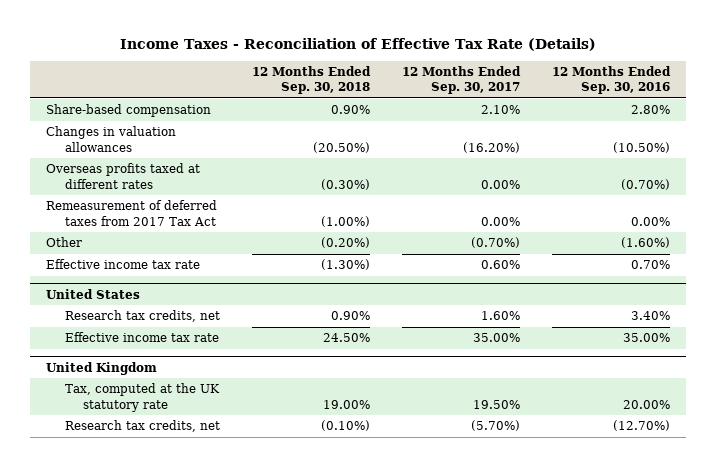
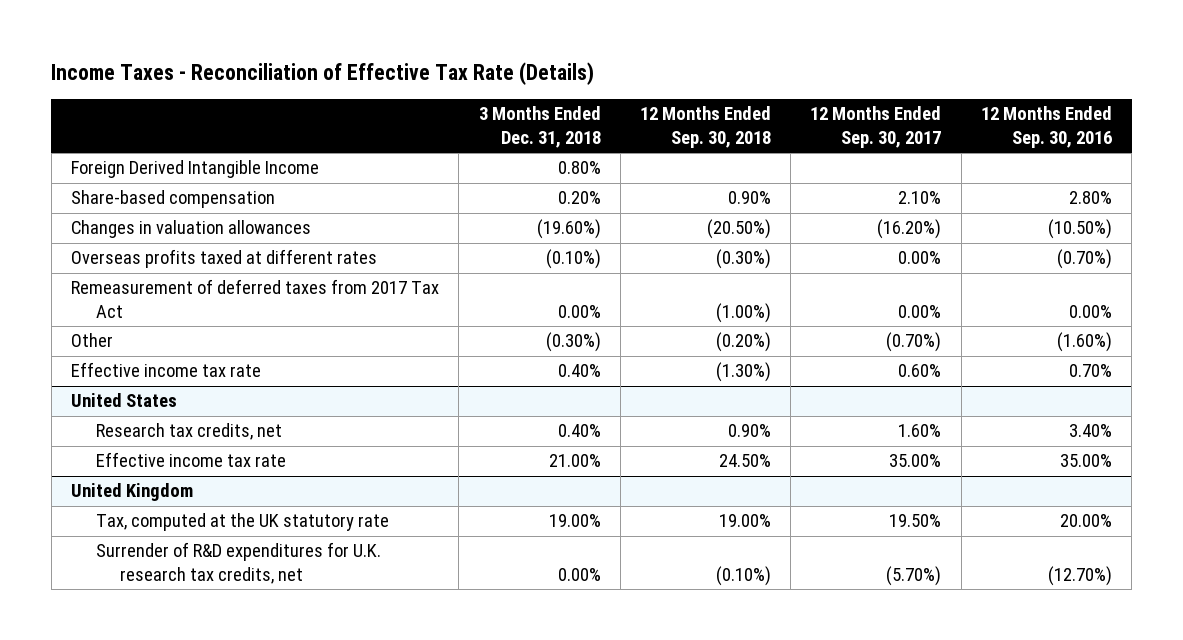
- | 12 Months Ended Sep. 30, 2018 | 12 Months Ended Sep. 30, 2017 | 12 Months Ended Sep. 30, 2016
+ | 3 Months Ended Dec. 31, 2018 | 12 Months Ended Sep. 30, 2018 | 12 Months Ended Sep. 30, 2017 | 12 Months Ended Sep. 30, 2016
+ Foreign Derived Intangible Income | 0.80% | | |
@ United Kingdom
- Research tax credits, net | (0.10%) | (5.70%) | (12.70%)
+ Surrender of R&D expenditures for U.K. research tax credits, net | 0.00% | (0.10%) | (5.70%) | (12.70%)

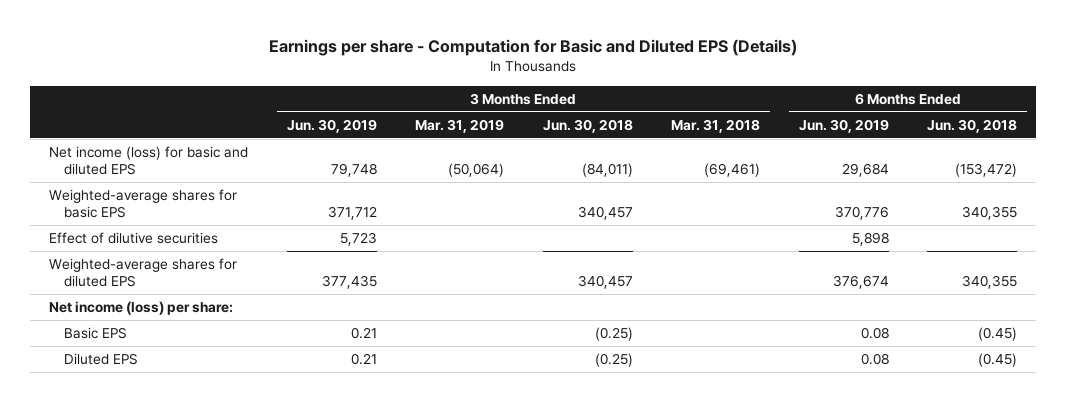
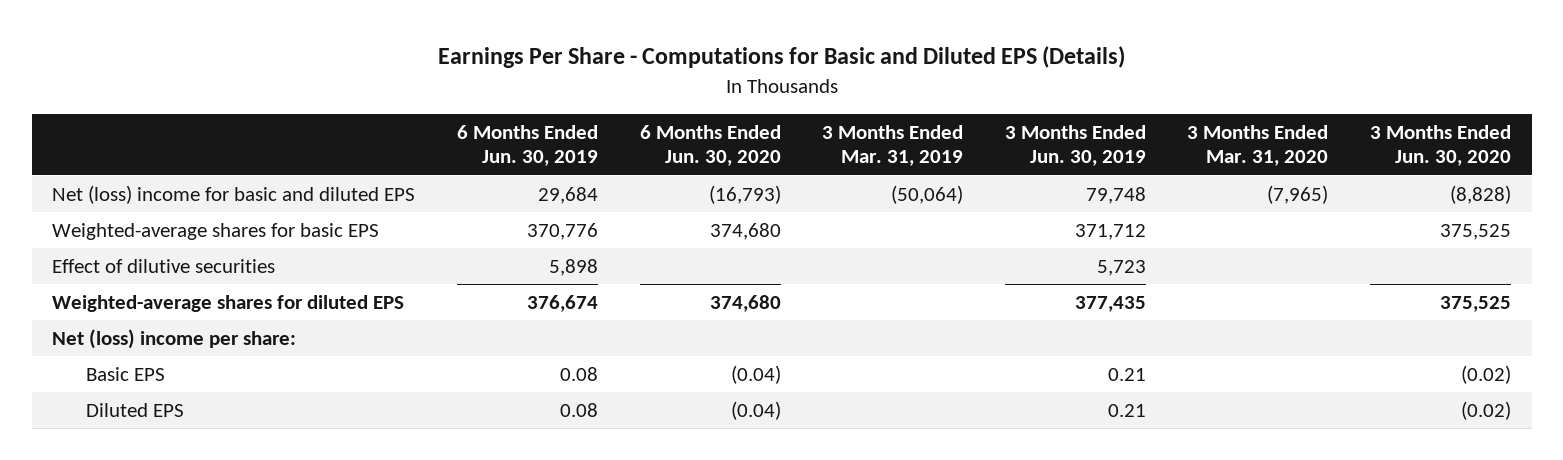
- Earnings per share - Computation for Basic and Diluted EPS (Details)
+ Earnings Per Share - Computations for Basic and Diluted EPS (Details)
- | 3 Months Ended Jun. 30, 2019 | 3 Months Ended Mar. 31, 2019 | 3 Months Ended Jun. 30, 2018 | 3 Months Ended Mar. 31, 2018 | 6 Months Ended Jun. 30, 2019 | 6 Months Ended Jun. 30, 2018
+ | 6 Months Ended Jun. 30, 2019 | 6 Months Ended Jun. 30, 2020 | 3 Months Ended Mar. 31, 2019 | 3 Months Ended Jun. 30, 2019 | 3 Months Ended Mar. 31, 2020 | 3 Months Ended Jun. 30, 2020
- Net income (loss) for basic and diluted EPS | 79,748 | (50,064) | (84,011) | (69,461) | 29,684 | (153,472)
+ Net (loss) income for basic and diluted EPS | 29,684 | (16,793) | (50,064) | 79,748 | (7,965) | (8,828)
- Net income (loss) per share:
+ Net (loss) income per share:

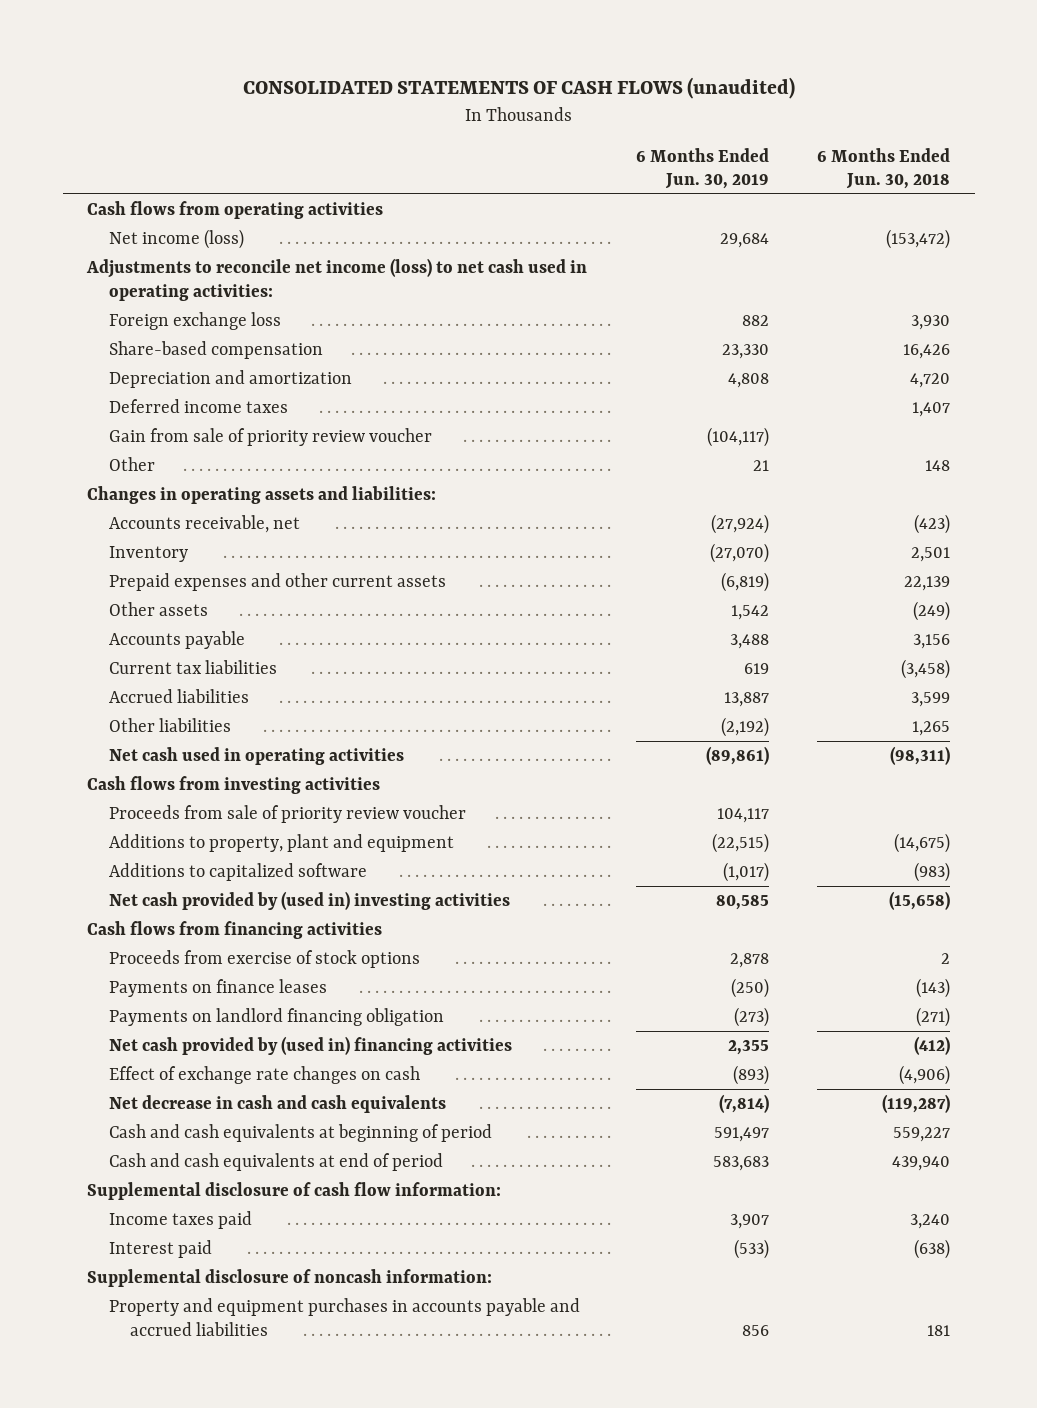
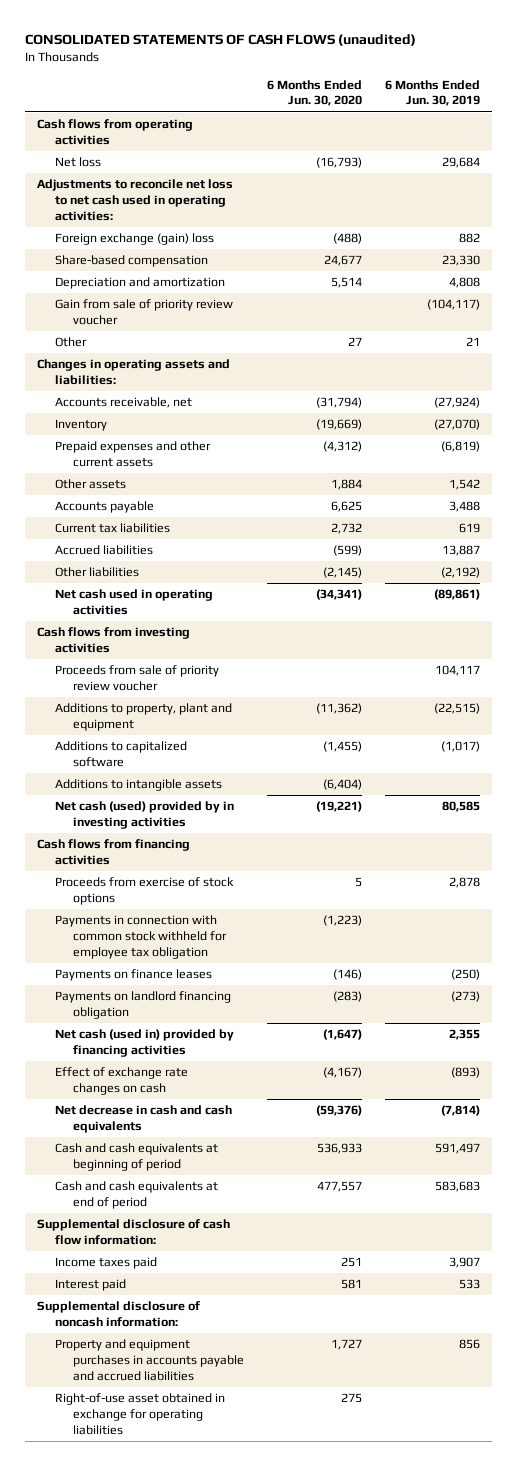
- | 6 Months Ended Jun. 30, 2019 | 6 Months Ended Jun. 30, 2018
+ | 6 Months Ended Jun. 30, 2020 | 6 Months Ended Jun. 30, 2019
- Net income (loss) | 29,684 | (153,472)
- Adjustments to reconcile net income (loss) to net cash used in operating activities:
- Foreign exchange loss | 882 | 3,930
+ Net loss | (16,793) | 29,684
+ Adjustments to reconcile net loss to net cash used in operating activities:
+ Foreign exchange (gain) loss | (488) | 882
- Deferred income taxes | | 1,407
- Net cash provided by (used in) investing activities | 80,585 | (15,658)
+ Additions to intangible assets | (6,404) |
+ Net cash (used) provided by in investing activities | (19,221) | 80,585
+ Payments in connection with common stock withheld for employee tax obligation | (1,223) |
- Net cash provided by (used in) financing activities | 2,355 | (412)
+ Net cash (used in) provided by financing activities | (1,647) | 2,355
- Interest paid | (533) | (638)
+ Interest paid | 581 | 533
+ Right-of-use asset obtained in exchange for operating liabilities | 275 |

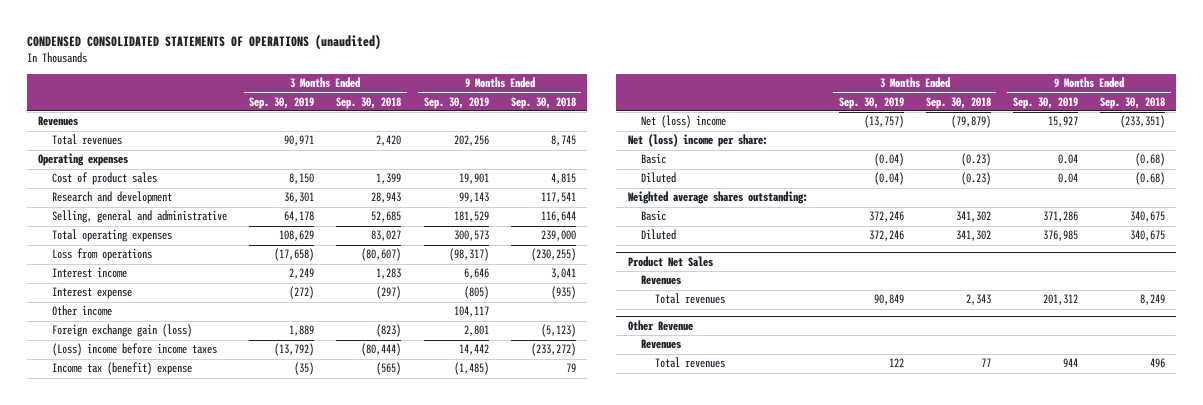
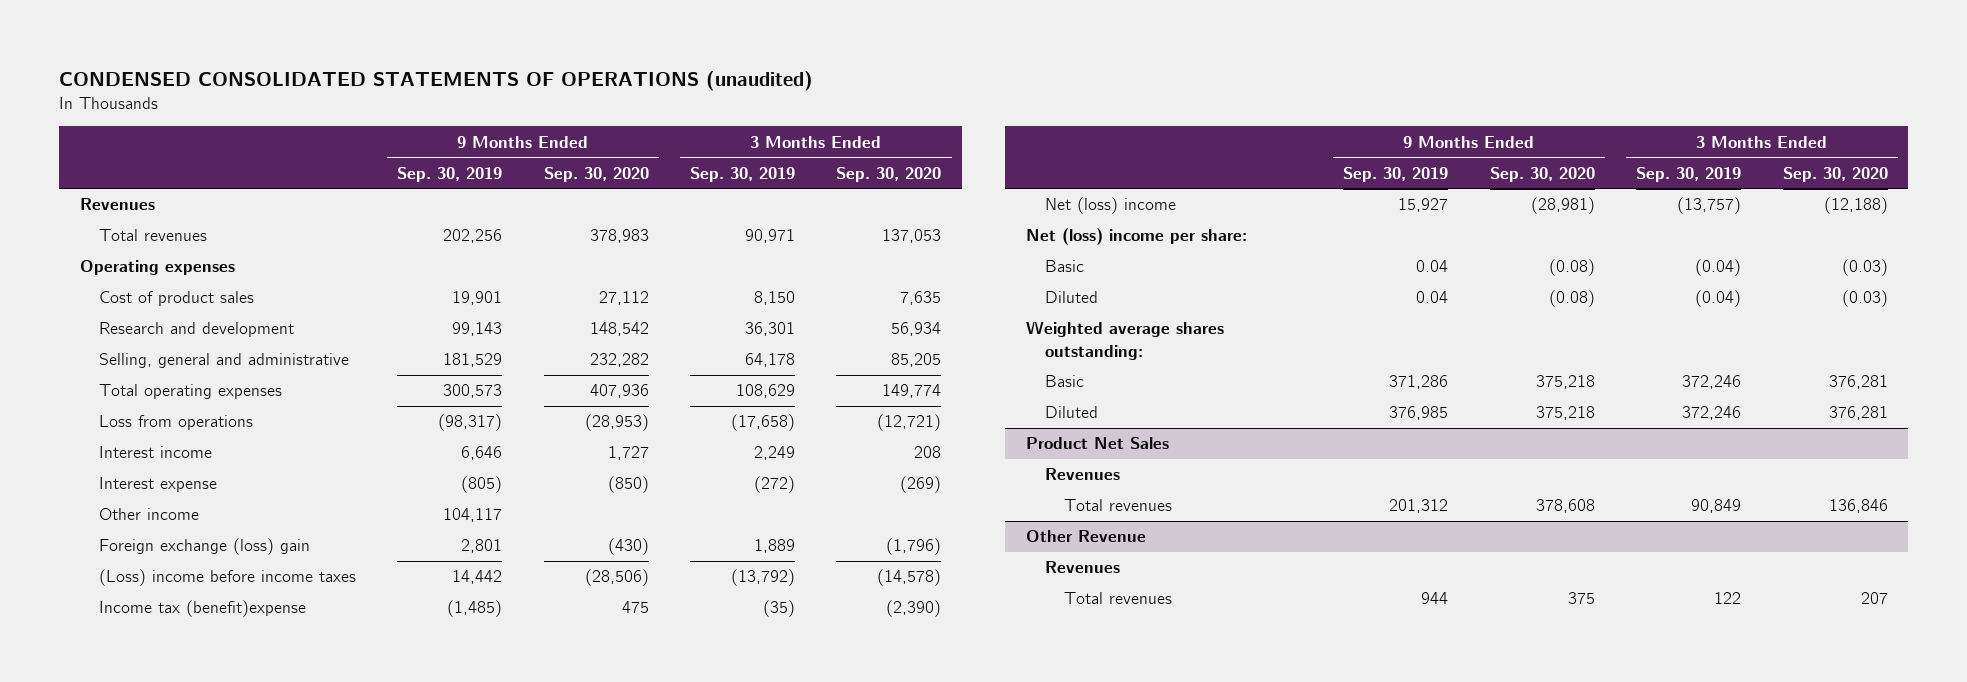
- | 3 Months Ended Sep. 30, 2019 | 3 Months Ended Sep. 30, 2018 | 9 Months Ended Sep. 30, 2019 | 9 Months Ended Sep. 30, 2018
+ | 9 Months Ended Sep. 30, 2019 | 9 Months Ended Sep. 30, 2020 | 3 Months Ended Sep. 30, 2019 | 3 Months Ended Sep. 30, 2020
- Foreign exchange gain (loss) | 1,889 | (823) | 2,801 | (5,123)
+ Foreign exchange (loss) gain | 2,801 | (430) | 1,889 | (1,796)
- Income tax (benefit) expense | (35) | (565) | (1,485) | 79
+ Income tax (benefit)expense | (1,485) | 475 | (35) | (2,390)

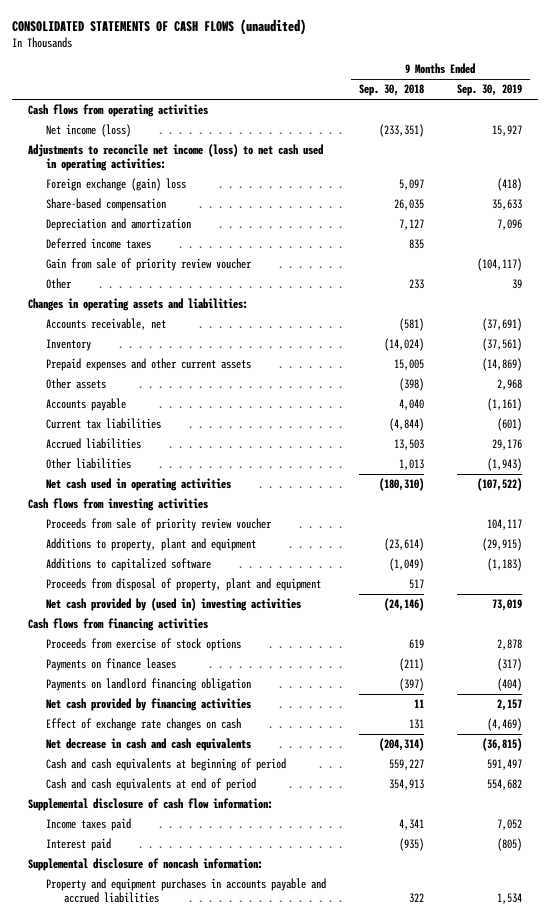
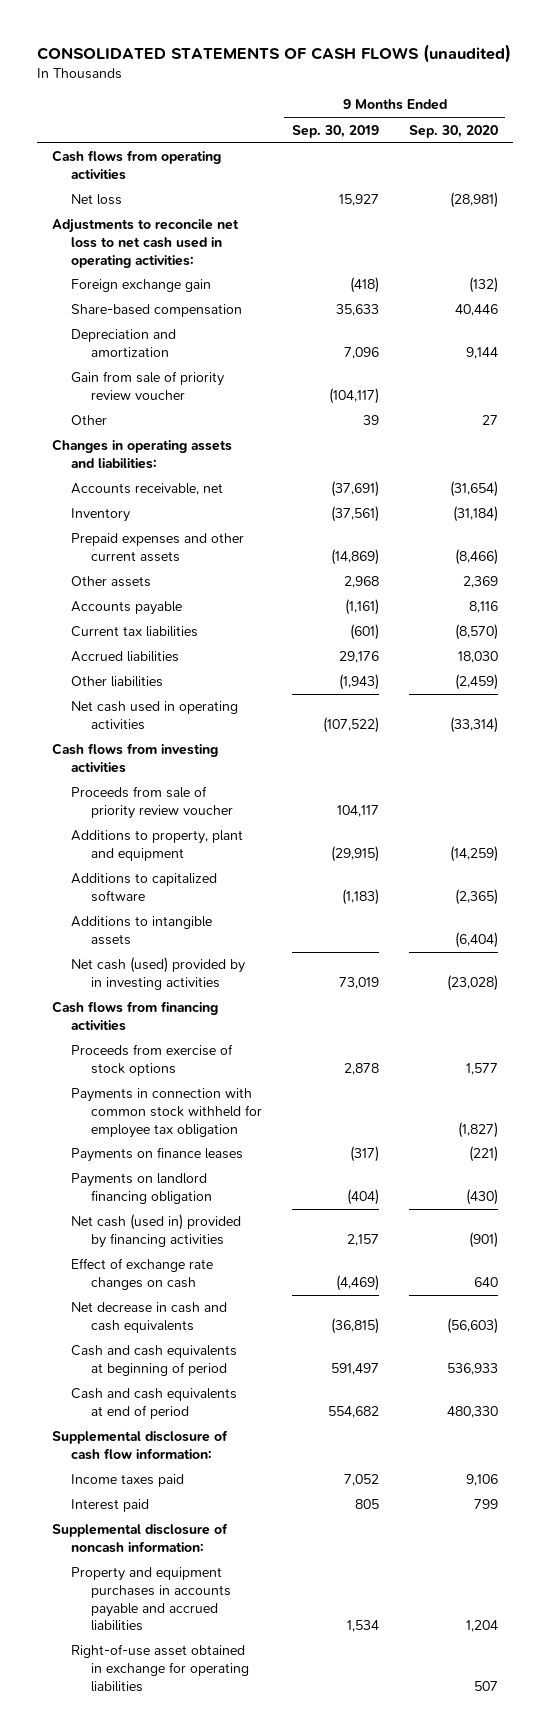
- | 9 Months Ended Sep. 30, 2018 | 9 Months Ended Sep. 30, 2019
+ | 9 Months Ended Sep. 30, 2019 | 9 Months Ended Sep. 30, 2020
- Net income (loss) | (233,351) | 15,927
- Adjustments to reconcile net income (loss) to net cash used in operating activities:
- Foreign exchange (gain) loss | 5,097 | (418)
+ Net loss | 15,927 | (28,981)
+ Adjustments to reconcile net loss to net cash used in operating activities:
+ Foreign exchange gain | (418) | (132)
- Deferred income taxes | 835 |
- Proceeds from disposal of property, plant and equipment | 517 |
- Net cash provided by (used in) investing activities | (24,146) | 73,019
+ Additions to intangible assets | | (6,404)
+ Net cash (used) provided by in investing activities | 73,019 | (23,028)
+ Payments in connection with common stock withheld for employee tax obligation | | (1,827)
- Net cash provided by financing activities | 11 | 2,157
+ Net cash (used in) provided by financing activities | 2,157 | (901)
- Interest paid | (935) | (805)
+ Interest paid | 805 | 799
+ Right-of-use asset obtained in exchange for operating liabilities | | 507

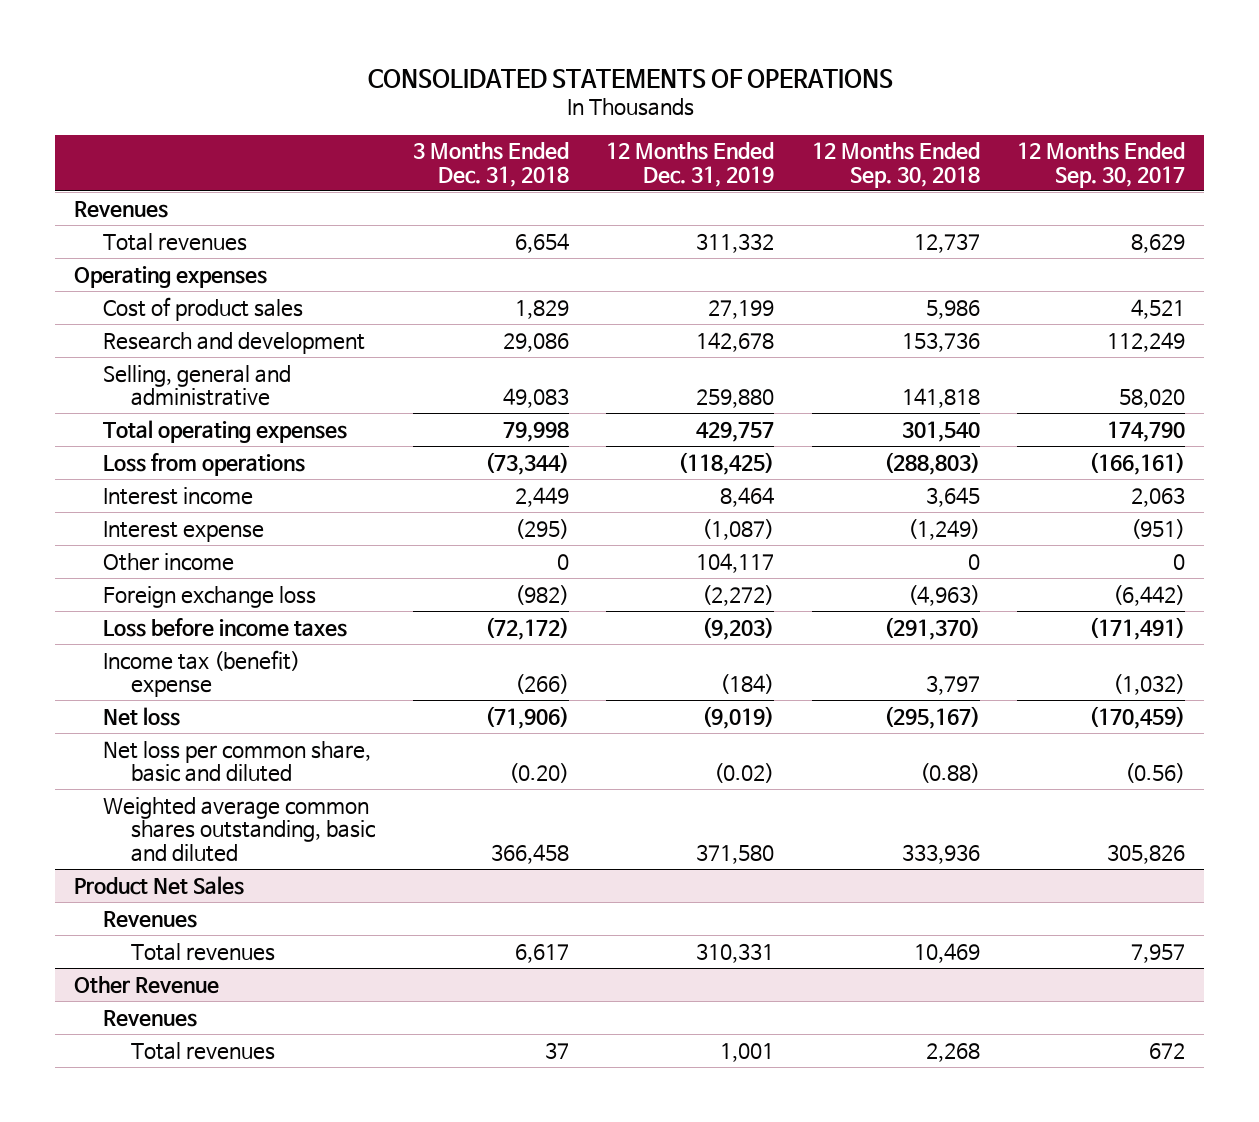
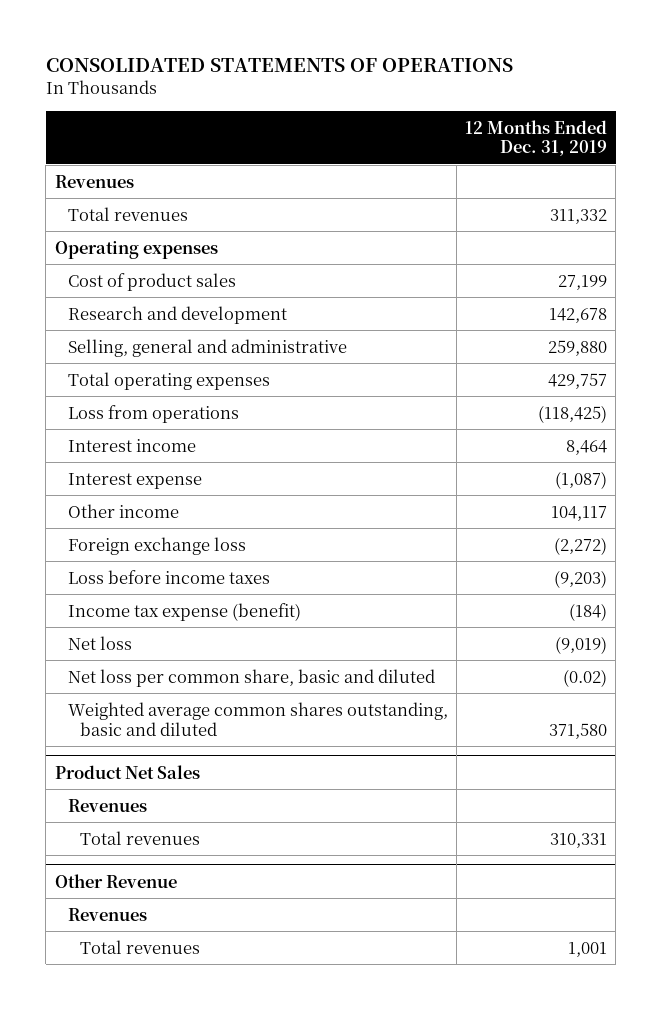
- | 3 Months Ended Dec. 31, 2018 | 12 Months Ended Dec. 31, 2019 | 12 Months Ended Sep. 30, 2018 | 12 Months Ended Sep. 30, 2017
+ | 12 Months Ended Dec. 31, 2019
- Income tax (benefit) expense | (266) | (184) | 3,797 | (1,032)
+ Income tax expense (benefit) | (184)

